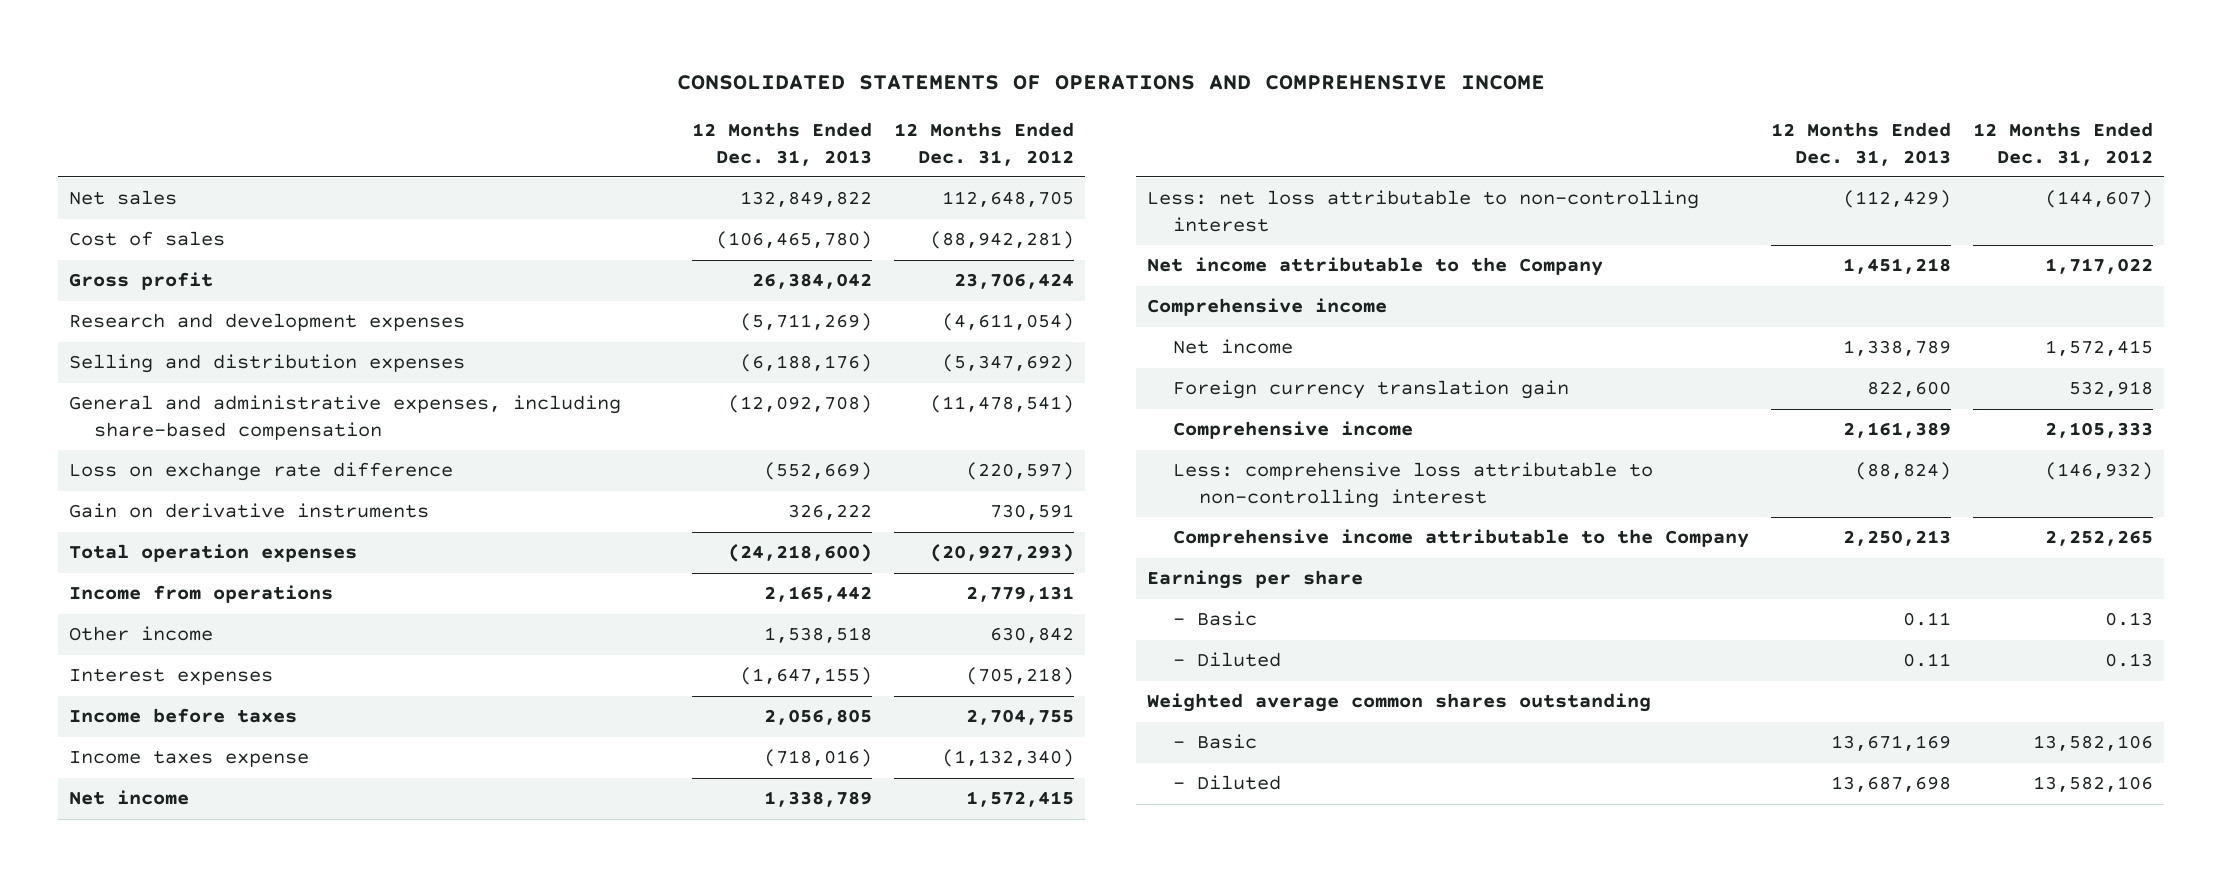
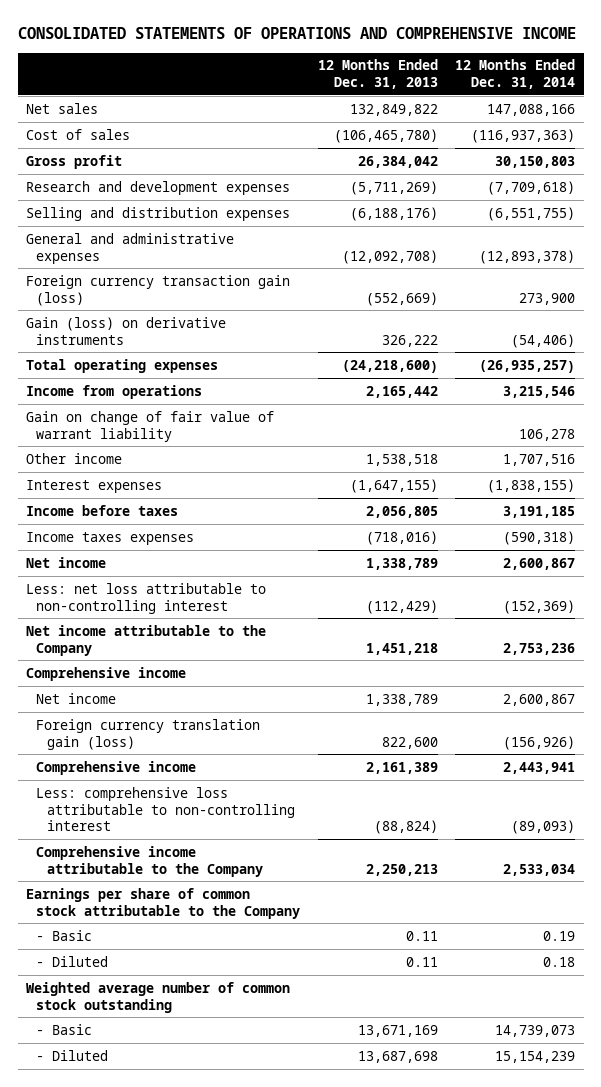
- | 12 Months Ended Dec. 31, 2013 | 12 Months Ended Dec. 31, 2012
+ | 12 Months Ended Dec. 31, 2013 | 12 Months Ended Dec. 31, 2014
- General and administrative expenses, including share-based compensation | (12,092,708) | (11,478,541)
- Loss on exchange rate difference | (552,669) | (220,597)
- Gain on derivative instruments | 326,222 | 730,591
- Total operation expenses | (24,218,600) | (20,927,293)
+ General and administrative expenses | (12,092,708) | (12,893,378)
+ Foreign currency transaction gain (loss) | (552,669) | 273,900
+ Gain (loss) on derivative instruments | 326,222 | (54,406)
+ Total operating expenses | (24,218,600) | (26,935,257)
+ Gain on change of fair value of warrant liability | | 106,278
- Income taxes expense | (718,016) | (1,132,340)
+ Income taxes expenses | (718,016) | (590,318)
- Foreign currency translation gain | 822,600 | 532,918
+ Foreign currency translation gain (loss) | 822,600 | (156,926)
- Earnings per share
+ Earnings per share of common stock attributable to the Company
- Weighted average common shares outstanding
+ Weighted average number of common stock outstanding

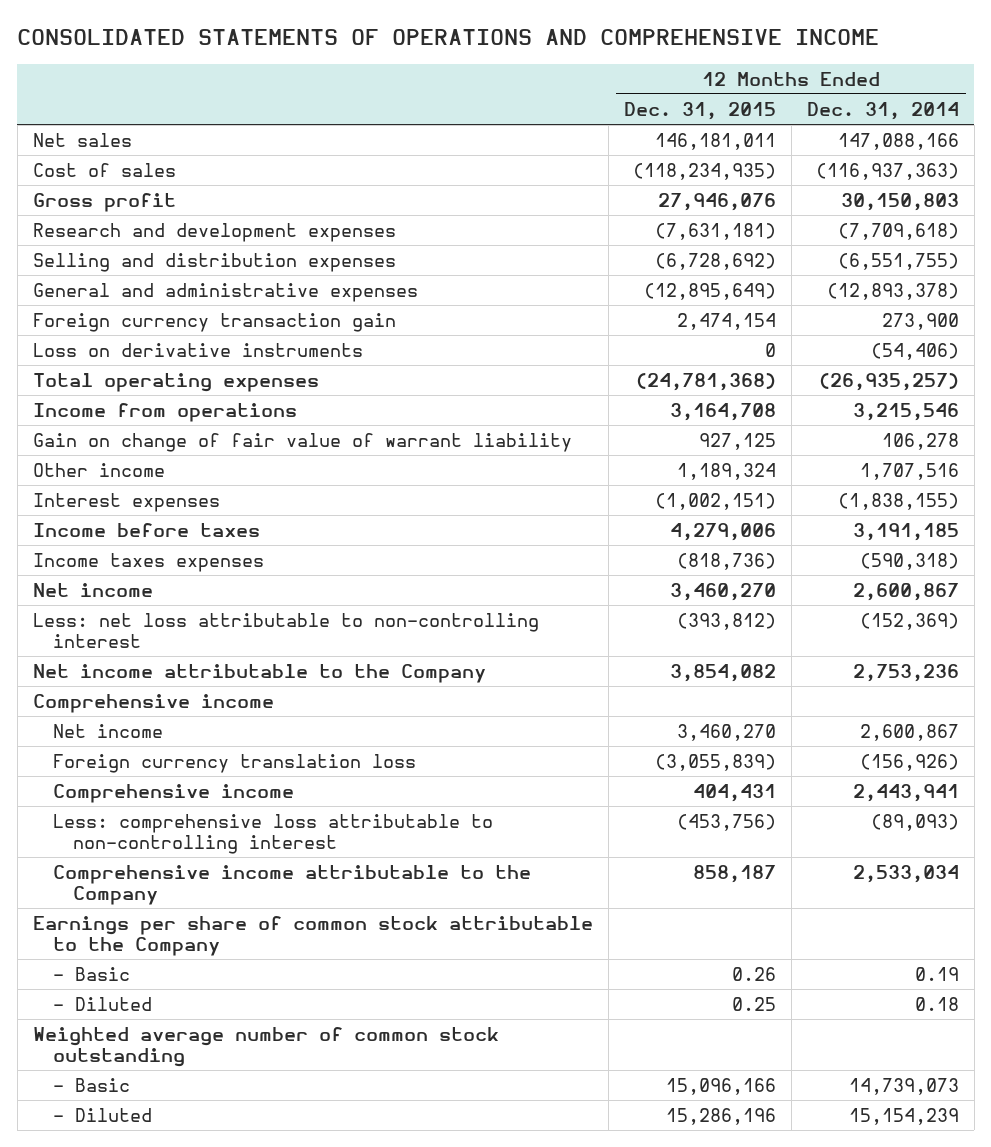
- | 12 Months Ended Dec. 31, 2013 | 12 Months Ended Dec. 31, 2014
+ | 12 Months Ended Dec. 31, 2015 | 12 Months Ended Dec. 31, 2014
- Foreign currency transaction gain (loss) | (552,669) | 273,900
- Gain (loss) on derivative instruments | 326,222 | (54,406)
+ Foreign currency transaction gain | 2,474,154 | 273,900
+ Loss on derivative instruments | 0 | (54,406)
- Foreign currency translation gain (loss) | 822,600 | (156,926)
+ Foreign currency translation loss | (3,055,839) | (156,926)

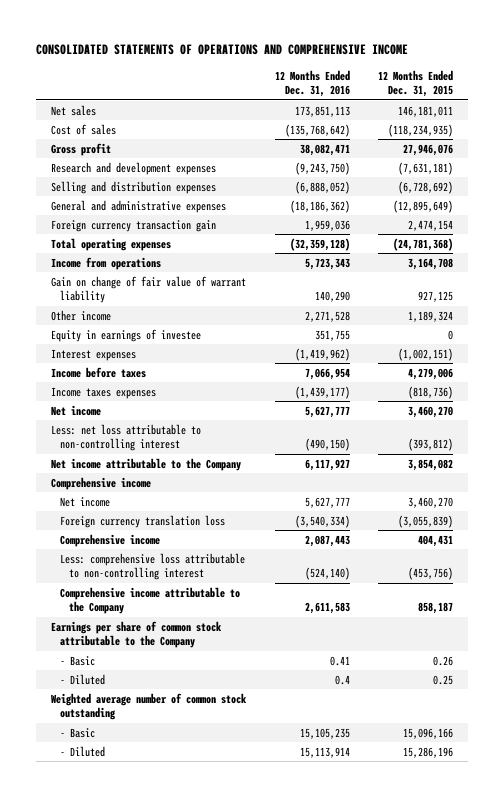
- | 12 Months Ended Dec. 31, 2015 | 12 Months Ended Dec. 31, 2014
+ | 12 Months Ended Dec. 31, 2016 | 12 Months Ended Dec. 31, 2015
- Loss on derivative instruments | 0 | (54,406)
+ Equity in earnings of investee | 351,755 | 0

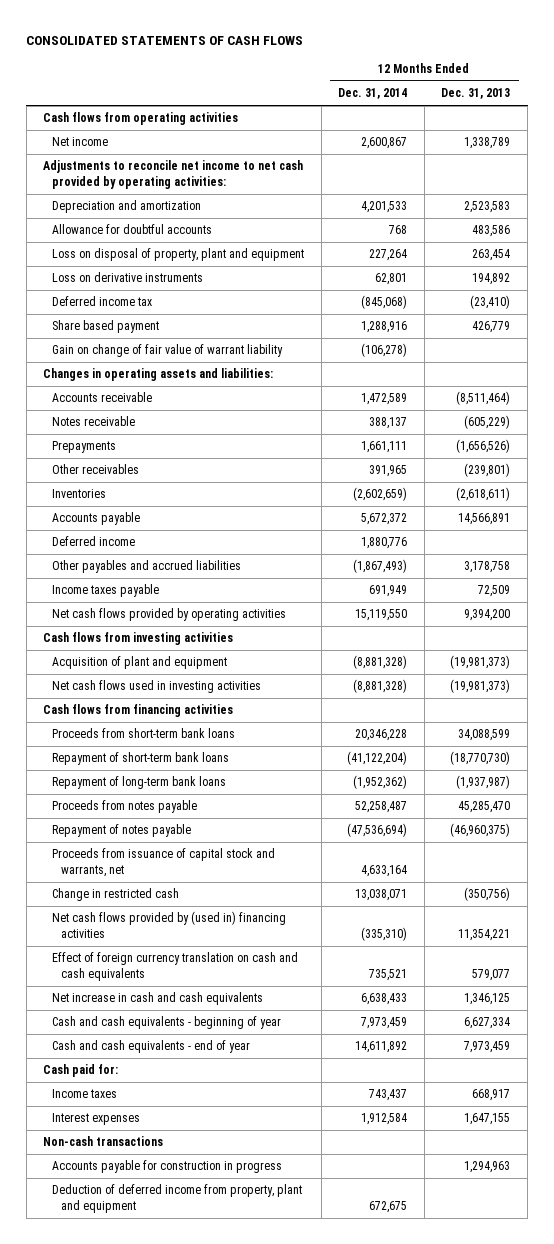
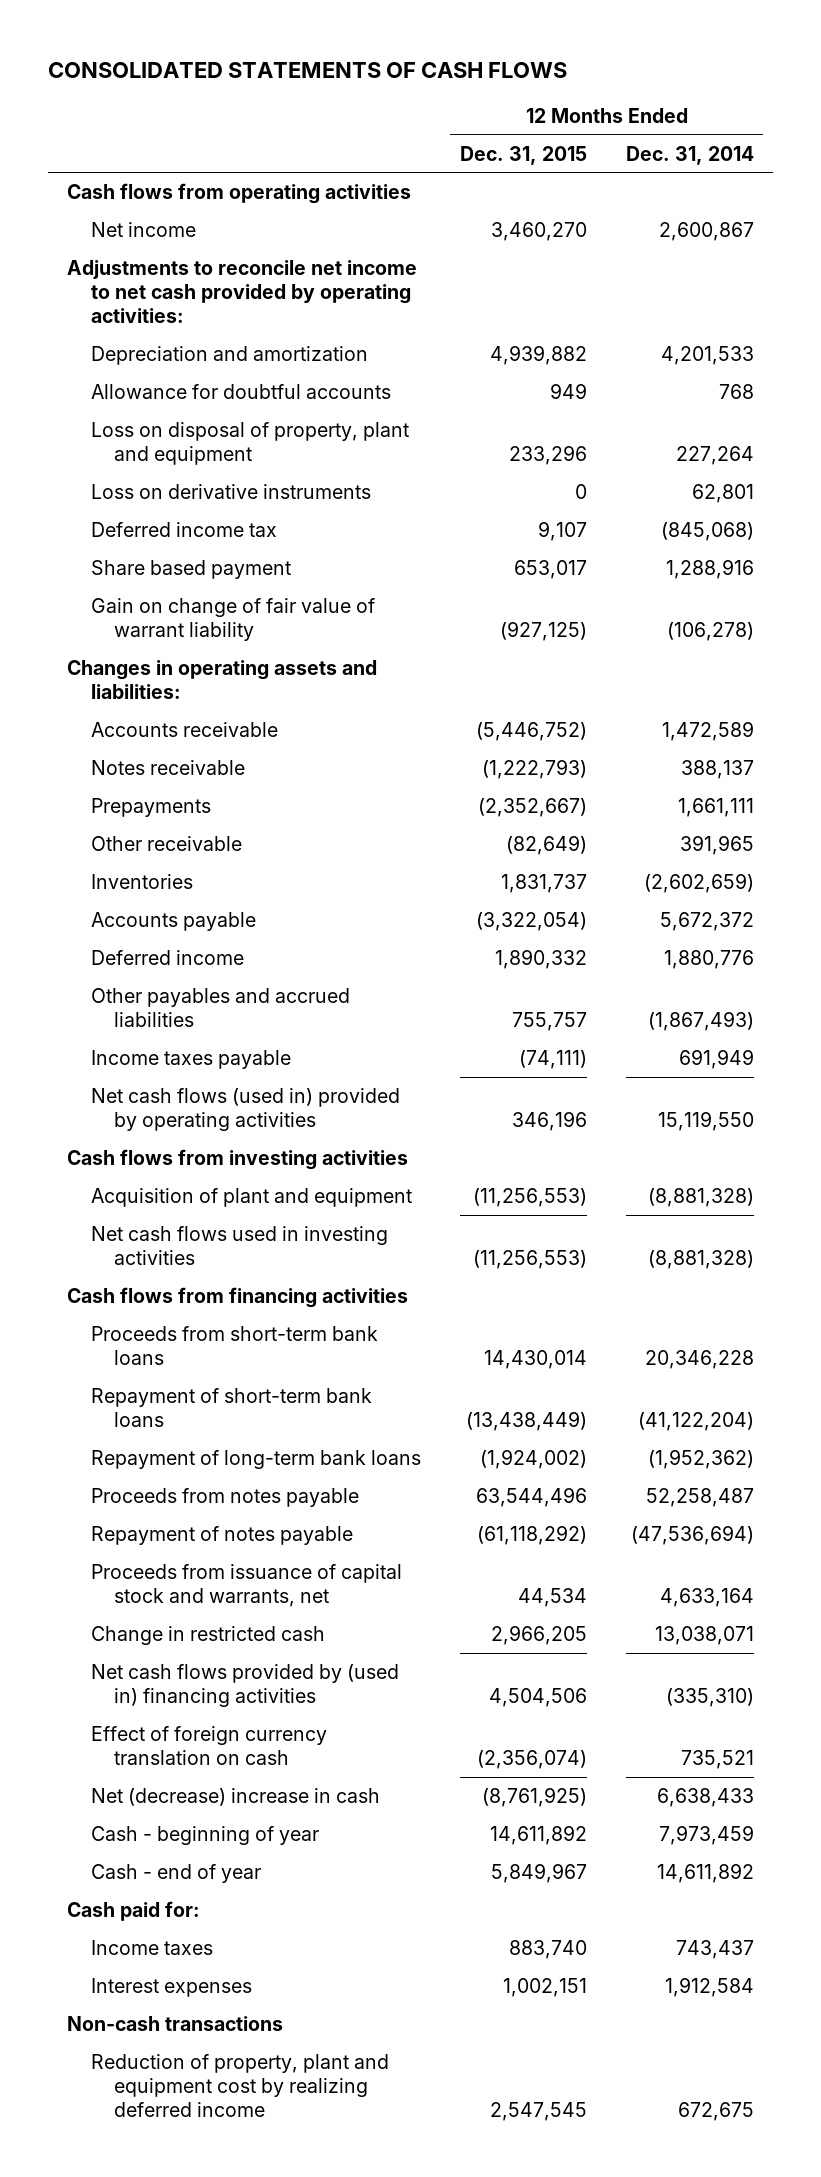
- | 12 Months Ended Dec. 31, 2014 | 12 Months Ended Dec. 31, 2013
+ | 12 Months Ended Dec. 31, 2015 | 12 Months Ended Dec. 31, 2014
- Other receivables | 391,965 | (239,801)
+ Other receivable | (82,649) | 391,965
- Net cash flows provided by operating activities | 15,119,550 | 9,394,200
+ Net cash flows (used in) provided by operating activities | 346,196 | 15,119,550
- Effect of foreign currency translation on cash and cash equivalents | 735,521 | 579,077
- Net increase in cash and cash equivalents | 6,638,433 | 1,346,125
- Cash and cash equivalents - beginning of year | 7,973,459 | 6,627,334
- Cash and cash equivalents - end of year | 14,611,892 | 7,973,459
+ Effect of foreign currency translation on cash | (2,356,074) | 735,521
+ Net (decrease) increase in cash | (8,761,925) | 6,638,433
+ Cash - beginning of year | 14,611,892 | 7,973,459
+ Cash - end of year | 5,849,967 | 14,611,892
- Accounts payable for construction in progress | | 1,294,963
- Deduction of deferred income from property, plant and equipment | 672,675 |
+ Reduction of property, plant and equipment cost by realizing deferred income | 2,547,545 | 672,675

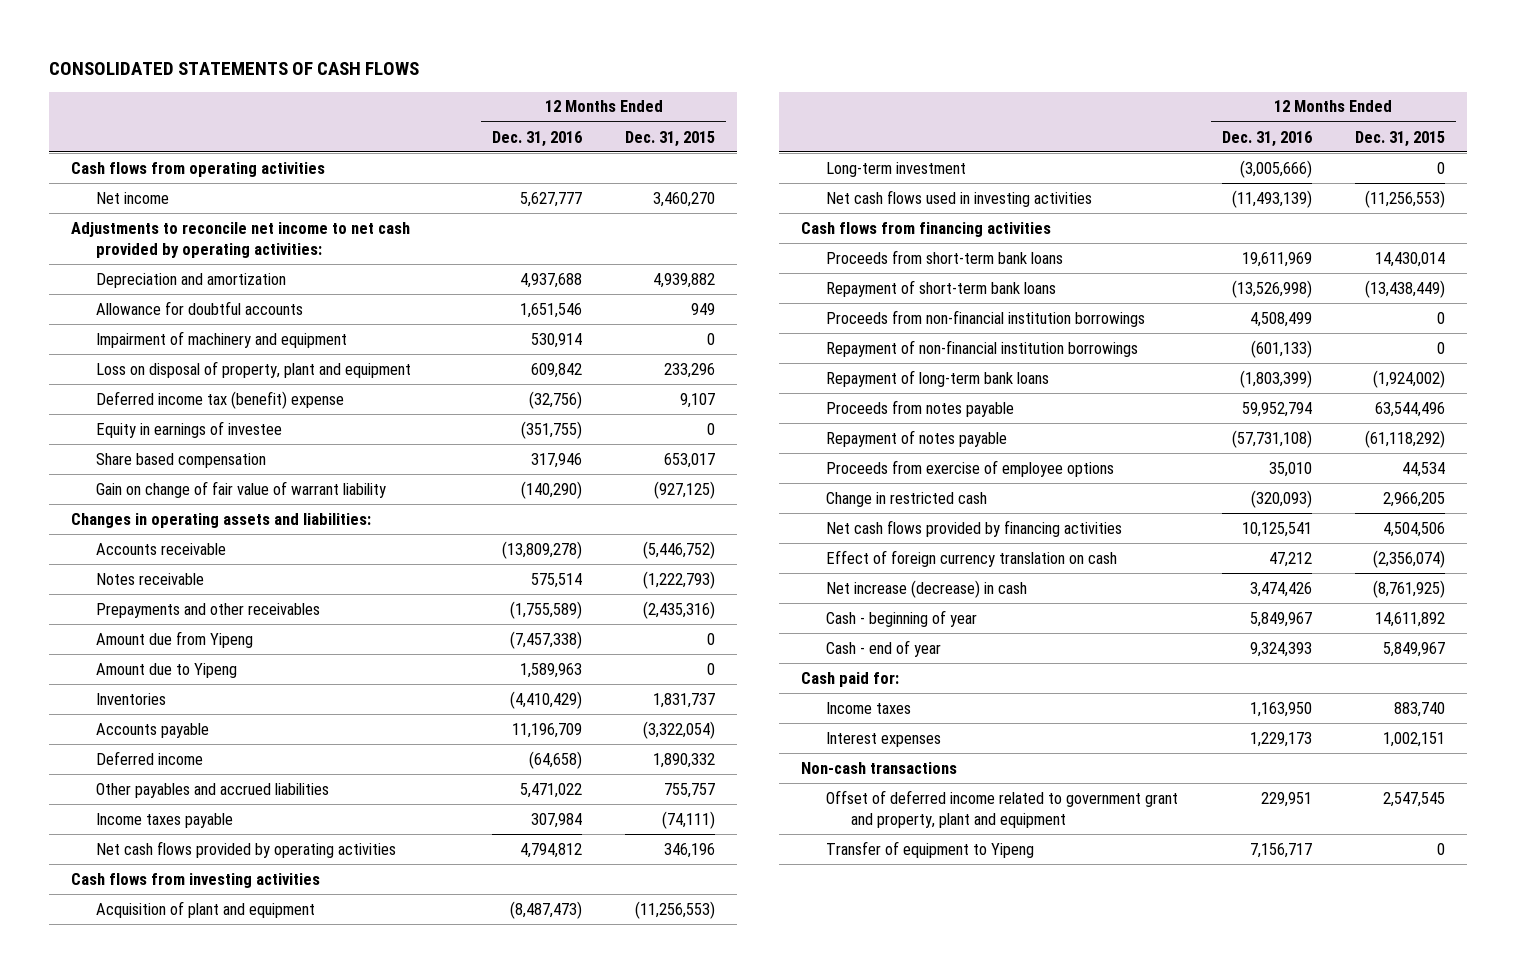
- | 12 Months Ended Dec. 31, 2015 | 12 Months Ended Dec. 31, 2014
+ | 12 Months Ended Dec. 31, 2016 | 12 Months Ended Dec. 31, 2015
+ Impairment of machinery and equipment | 530,914 | 0
- Loss on derivative instruments | 0 | 62,801
- Deferred income tax | 9,107 | (845,068)
- Share based payment | 653,017 | 1,288,916
+ Deferred income tax (benefit) expense | (32,756) | 9,107
+ Equity in earnings of investee | (351,755) | 0
+ Share based compensation | 317,946 | 653,017
- Prepayments | (2,352,667) | 1,661,111
- Other receivable | (82,649) | 391,965
+ Prepayments and other receivables | (1,755,589) | (2,435,316)
+ Amount due from Yipeng | (7,457,338) | 0
+ Amount due to Yipeng | 1,589,963 | 0
- Net cash flows (used in) provided by operating activities | 346,196 | 15,119,550
+ Net cash flows provided by operating activities | 4,794,812 | 346,196
+ Long-term investment | (3,005,666) | 0
+ Proceeds from non-financial institution borrowings | 4,508,499 | 0
+ Repayment of non-financial institution borrowings | (601,133) | 0
- Proceeds from issuance of capital stock and warrants, net | 44,534 | 4,633,164
+ Proceeds from exercise of employee options | 35,010 | 44,534
- Net cash flows provided by (used in) financing activities | 4,504,506 | (335,310)
+ Net cash flows provided by financing activities | 10,125,541 | 4,504,506
- Net (decrease) increase in cash | (8,761,925) | 6,638,433
+ Net increase (decrease) in cash | 3,474,426 | (8,761,925)
- Reduction of property, plant and equipment cost by realizing deferred income | 2,547,545 | 672,675
+ Offset of deferred income related to government grant and property, plant and equipment | 229,951 | 2,547,545
+ Transfer of equipment to Yipeng | 7,156,717 | 0

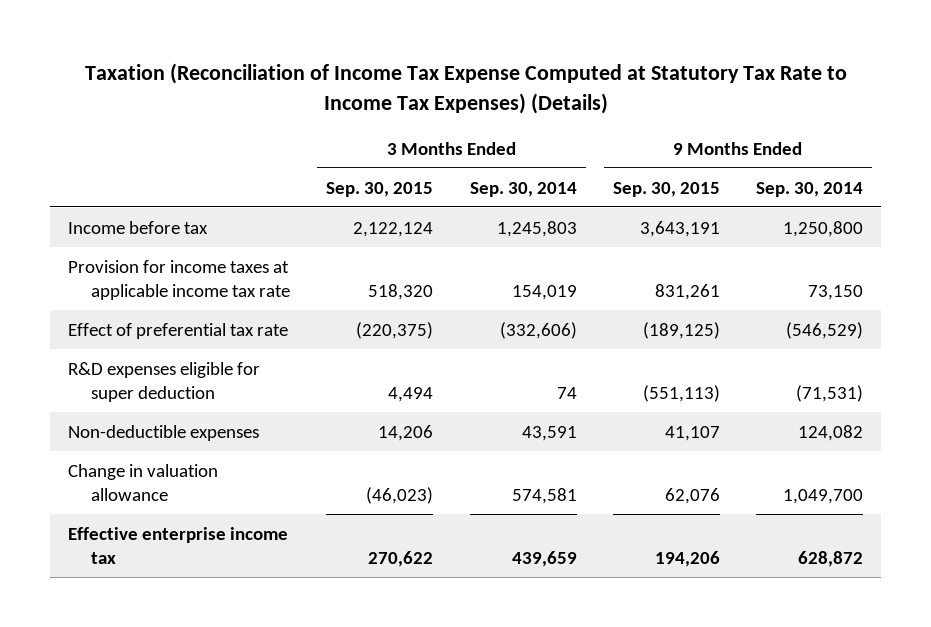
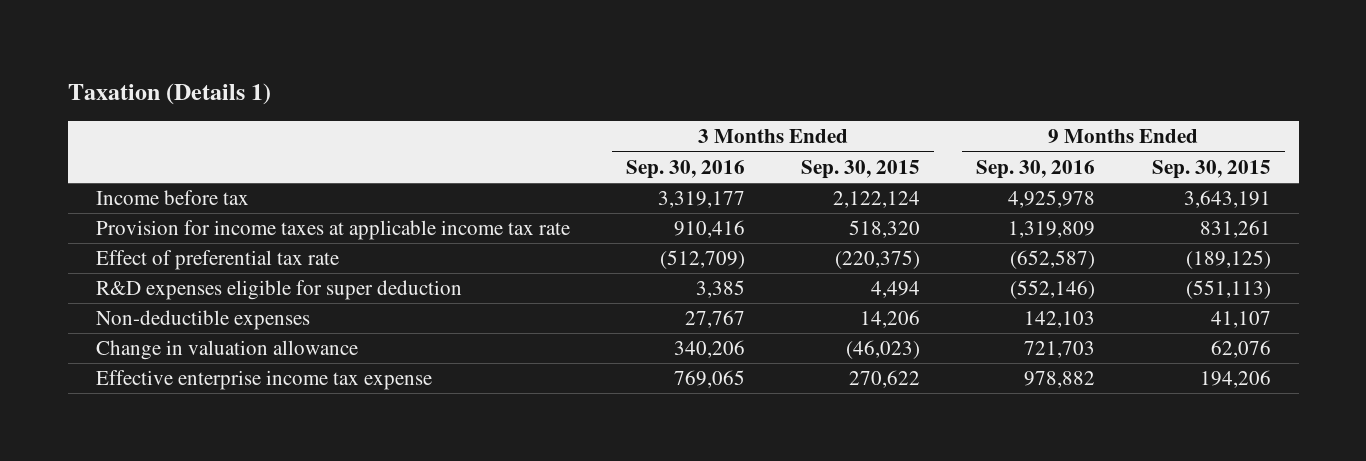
- Taxation (Reconciliation of Income Tax Expense Computed at Statutory Tax Rate to Income Tax Expenses) (Details)
+ Taxation (Details 1)
- | 3 Months Ended Sep. 30, 2015 | 3 Months Ended Sep. 30, 2014 | 9 Months Ended Sep. 30, 2015 | 9 Months Ended Sep. 30, 2014
+ | 3 Months Ended Sep. 30, 2016 | 3 Months Ended Sep. 30, 2015 | 9 Months Ended Sep. 30, 2016 | 9 Months Ended Sep. 30, 2015
- Effective enterprise income tax | 270,622 | 439,659 | 194,206 | 628,872
+ Effective enterprise income tax expense | 769,065 | 270,622 | 978,882 | 194,206

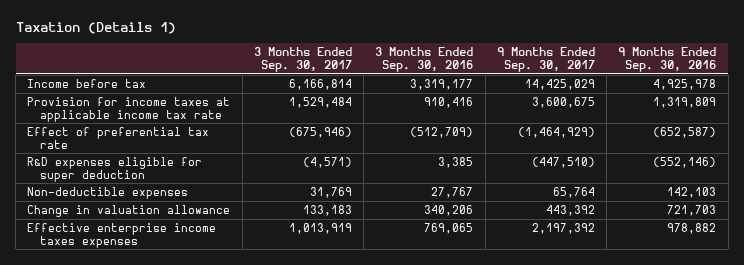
- | 3 Months Ended Sep. 30, 2016 | 3 Months Ended Sep. 30, 2015 | 9 Months Ended Sep. 30, 2016 | 9 Months Ended Sep. 30, 2015
+ | 3 Months Ended Sep. 30, 2017 | 3 Months Ended Sep. 30, 2016 | 9 Months Ended Sep. 30, 2017 | 9 Months Ended Sep. 30, 2016
- Effective enterprise income tax expense | 769,065 | 270,622 | 978,882 | 194,206
+ Effective enterprise income taxes expenses | 1,013,919 | 769,065 | 2,197,392 | 978,882

